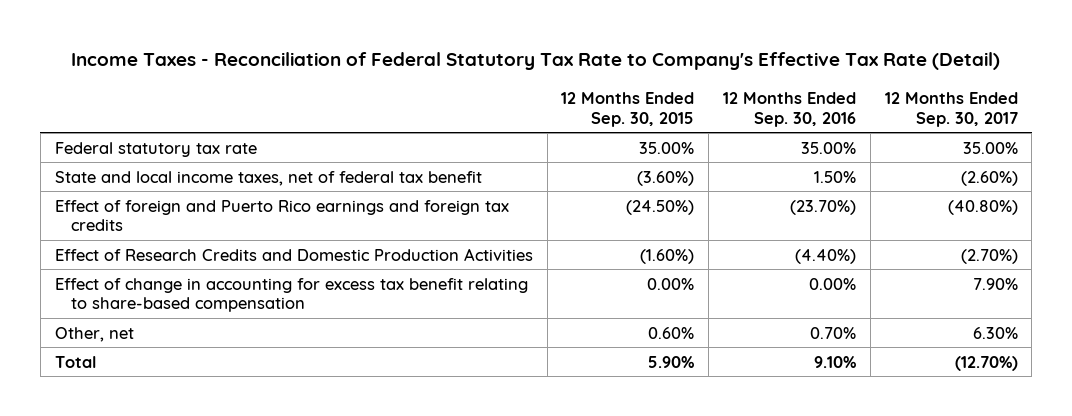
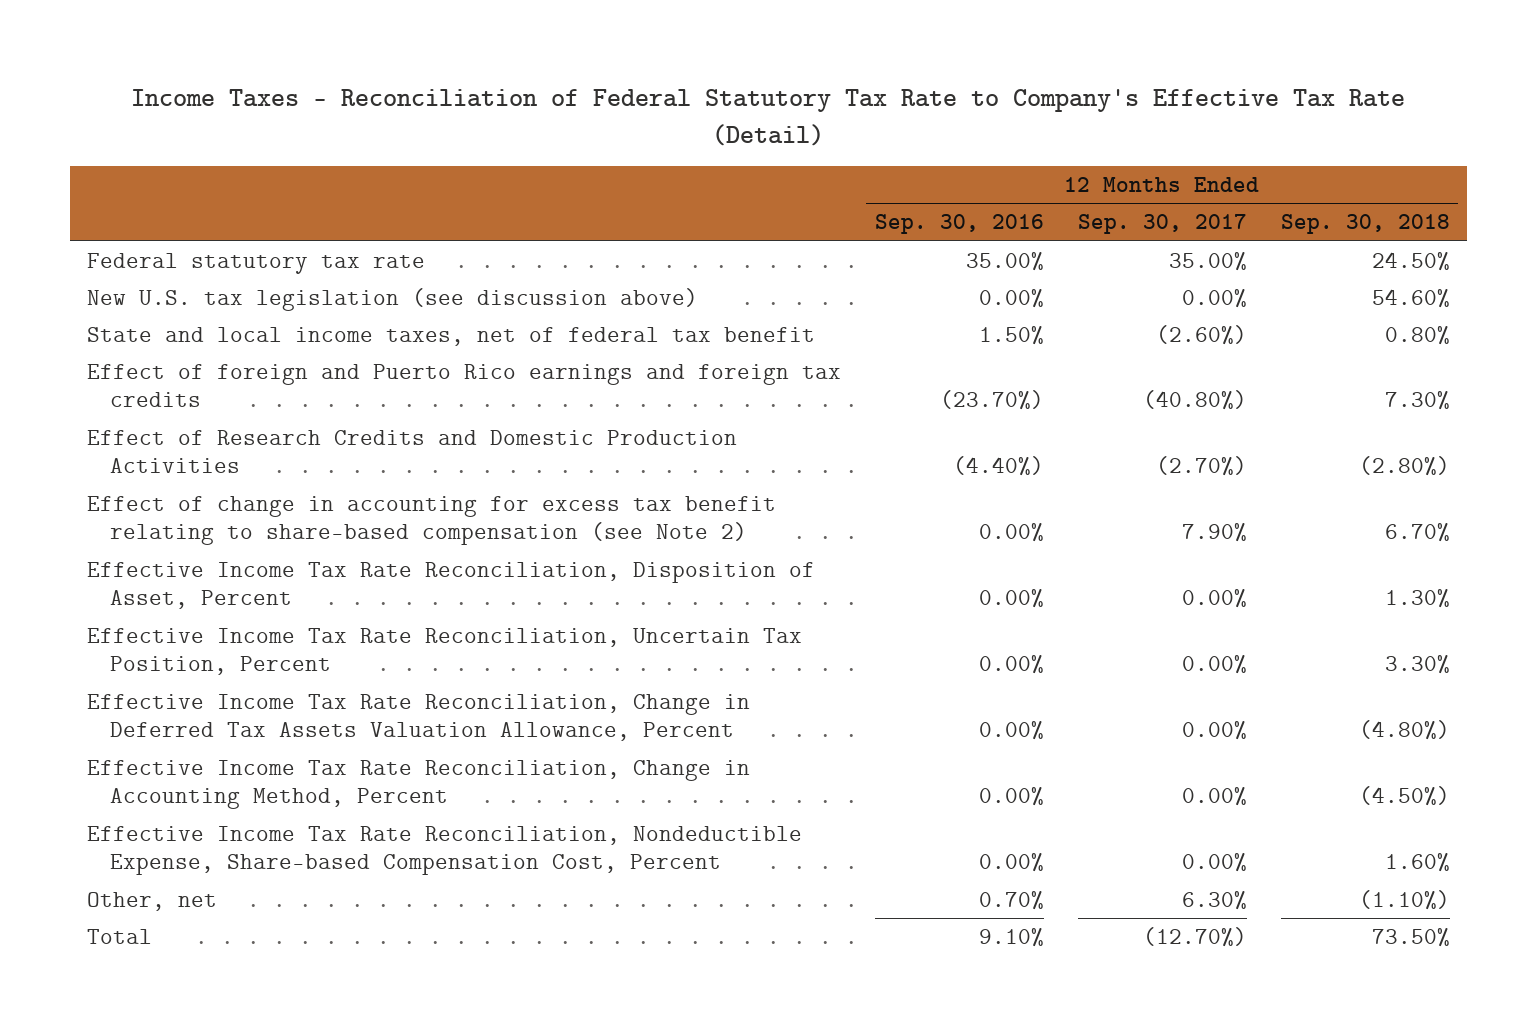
- | 12 Months Ended Sep. 30, 2015 | 12 Months Ended Sep. 30, 2016 | 12 Months Ended Sep. 30, 2017
+ | 12 Months Ended Sep. 30, 2016 | 12 Months Ended Sep. 30, 2017 | 12 Months Ended Sep. 30, 2018
+ New U.S. tax legislation (see discussion above) | 0.00% | 0.00% | 54.60%
- Effect of change in accounting for excess tax benefit relating to share-based compensation | 0.00% | 0.00% | 7.90%
+ Effect of change in accounting for excess tax benefit relating to share-based compensation (see Note 2) | 0.00% | 7.90% | 6.70%
+ Effective Income Tax Rate Reconciliation, Disposition of Asset, Percent | 0.00% | 0.00% | 1.30%
+ Effective Income Tax Rate Reconciliation, Uncertain Tax Position, Percent | 0.00% | 0.00% | 3.30%
+ Effective Income Tax Rate Reconciliation, Change in Deferred Tax Assets Valuation Allowance, Percent | 0.00% | 0.00% | (4.80%)
+ Effective Income Tax Rate Reconciliation, Change in Accounting Method, Percent | 0.00% | 0.00% | (4.50%)
+ Effective Income Tax Rate Reconciliation, Nondeductible Expense, Share-based Compensation Cost, Percent | 0.00% | 0.00% | 1.60%

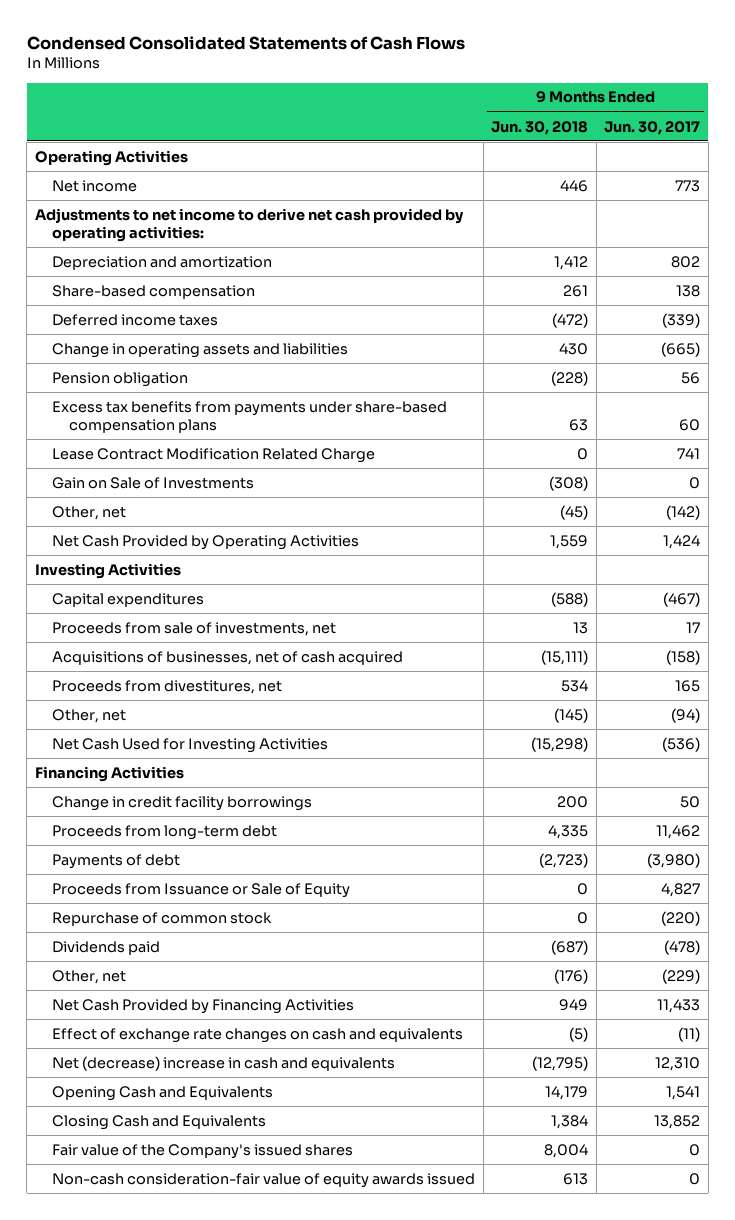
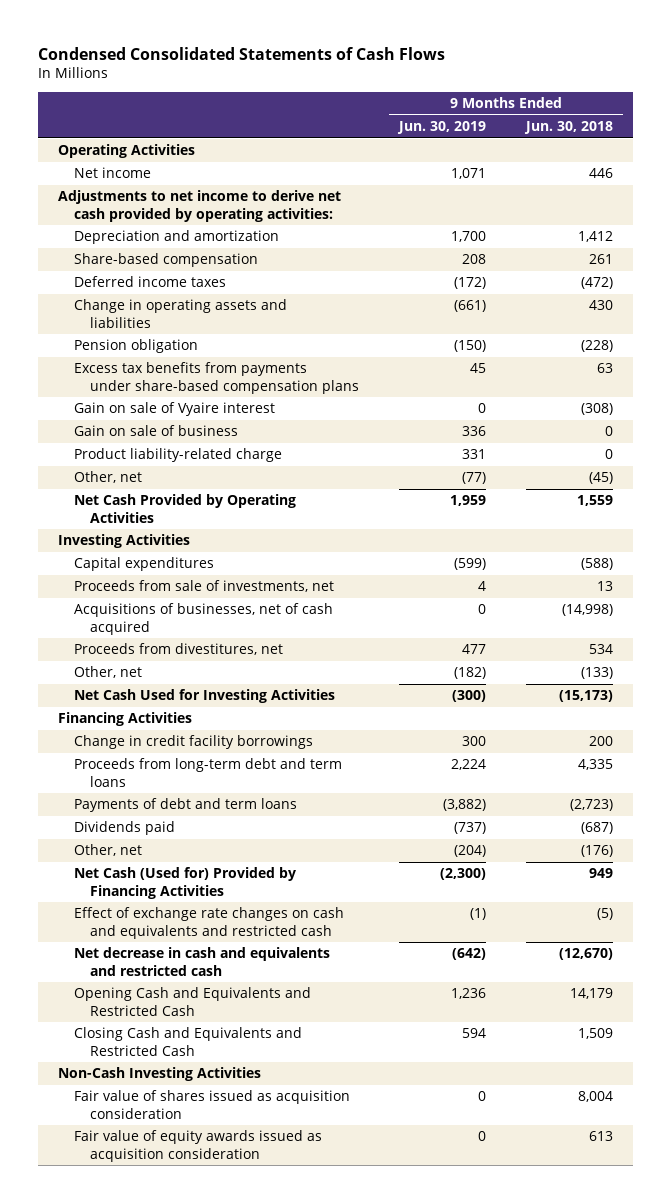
- | 9 Months Ended Jun. 30, 2018 | 9 Months Ended Jun. 30, 2017
+ | 9 Months Ended Jun. 30, 2019 | 9 Months Ended Jun. 30, 2018
- Lease Contract Modification Related Charge | 0 | 741
- Gain on Sale of Investments | (308) | 0
+ Gain on sale of Vyaire interest | 0 | (308)
+ Gain on sale of business | 336 | 0
+ Product liability-related charge | 331 | 0
- Acquisitions of businesses, net of cash acquired | (15,111) | (158)
+ Acquisitions of businesses, net of cash acquired | 0 | (14,998)
- Other, net | (145) | (94)
- Net Cash Used for Investing Activities | (15,298) | (536)
+ Other, net | (182) | (133)
+ Net Cash Used for Investing Activities | (300) | (15,173)
- Proceeds from long-term debt | 4,335 | 11,462
- Payments of debt | (2,723) | (3,980)
- Proceeds from Issuance or Sale of Equity | 0 | 4,827
- Repurchase of common stock | 0 | (220)
+ Proceeds from long-term debt and term loans | 2,224 | 4,335
+ Payments of debt and term loans | (3,882) | (2,723)
- Net Cash Provided by Financing Activities | 949 | 11,433
- Effect of exchange rate changes on cash and equivalents | (5) | (11)
- Net (decrease) increase in cash and equivalents | (12,795) | 12,310
- Opening Cash and Equivalents | 14,179 | 1,541
- Closing Cash and Equivalents | 1,384 | 13,852
- Fair value of the Company's issued shares | 8,004 | 0
- Non-cash consideration-fair value of equity awards issued | 613 | 0
+ Net Cash (Used for) Provided by Financing Activities | (2,300) | 949
+ Effect of exchange rate changes on cash and equivalents and restricted cash | (1) | (5)
+ Net decrease in cash and equivalents and restricted cash | (642) | (12,670)
+ Opening Cash and Equivalents and Restricted Cash | 1,236 | 14,179
+ Closing Cash and Equivalents and Restricted Cash | 594 | 1,509
+ Non-Cash Investing Activities
+ Fair value of shares issued as acquisition consideration | 0 | 8,004
+ Fair value of equity awards issued as acquisition consideration | 0 | 613

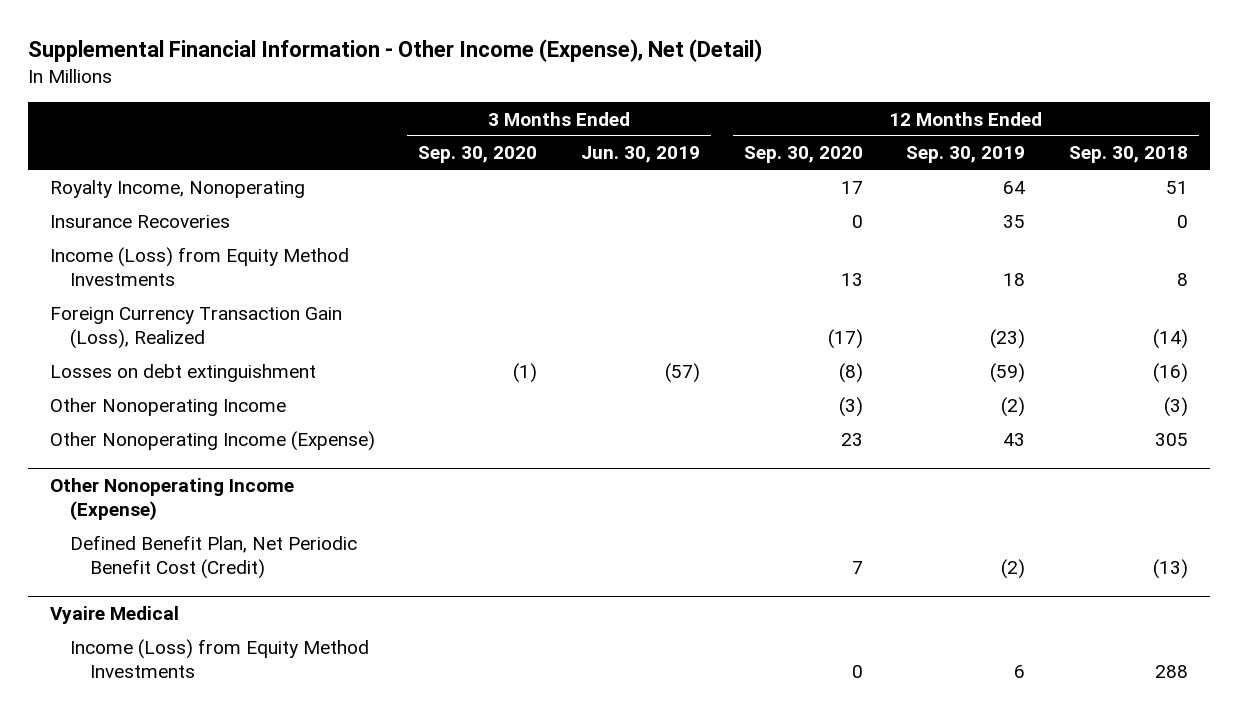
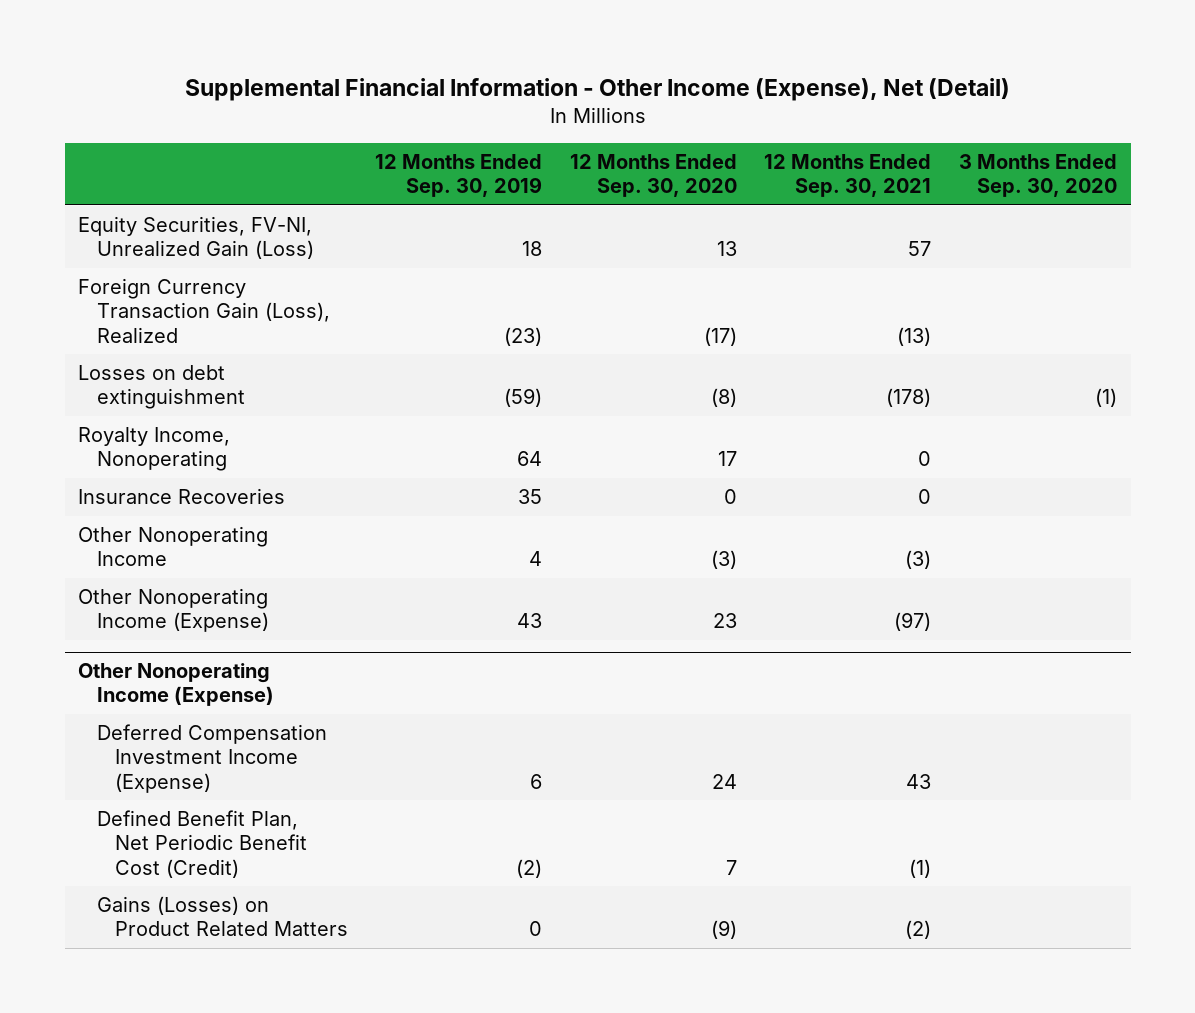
- | 3 Months Ended Sep. 30, 2020 | 3 Months Ended Jun. 30, 2019 | 12 Months Ended Sep. 30, 2020 | 12 Months Ended Sep. 30, 2019 | 12 Months Ended Sep. 30, 2018
+ | 12 Months Ended Sep. 30, 2019 | 12 Months Ended Sep. 30, 2020 | 12 Months Ended Sep. 30, 2021 | 3 Months Ended Sep. 30, 2020
- Income (Loss) from Equity Method Investments | | | 13 | 18 | 8
+ Equity Securities, FV-NI, Unrealized Gain (Loss) | 18 | 13 | 57 |
- Other Nonoperating Income | | | (3) | (2) | (3)
moved down: Royalty Income, Nonoperating | 64 | 17 | 0 |
moved down: Insurance Recoveries | 35 | 0 | 0 |
+ Other Nonoperating Income | 4 | (3) | (3) |
@ Other Nonoperating Income (Expense)
+ Deferred Compensation Investment Income (Expense) | 6 | 24 | 43 |
- Vyaire Medical
- Income (Loss) from Equity Method Investments | | | 0 | 6 | 288
@ Other Nonoperating Income (Expense)
+ Gains (Losses) on Product Related Matters | 0 | (9) | (2) |

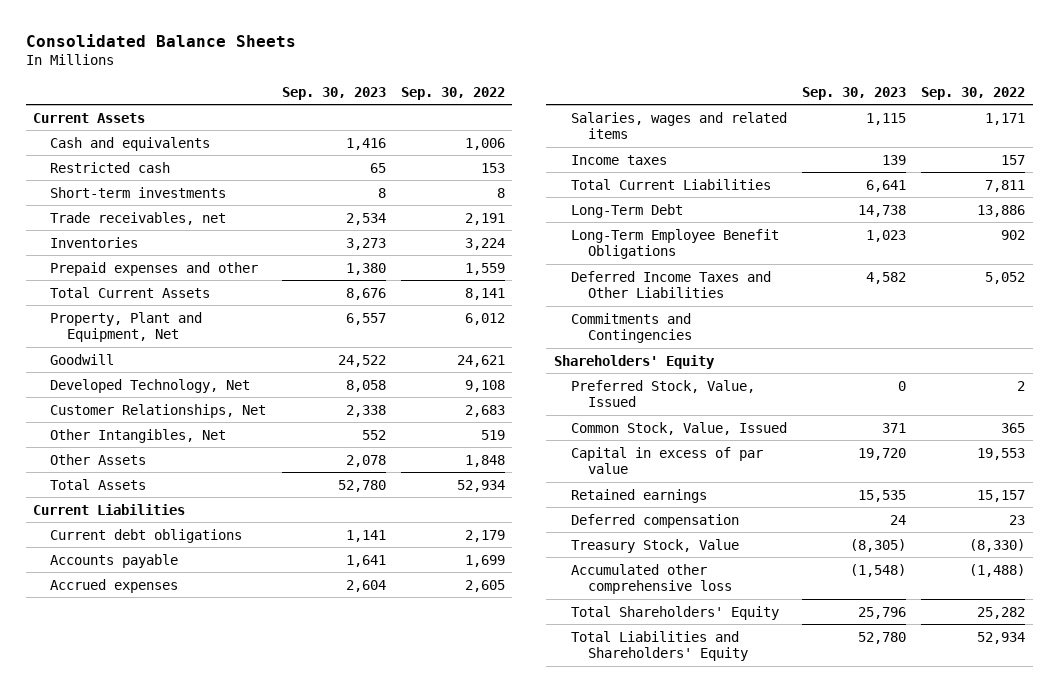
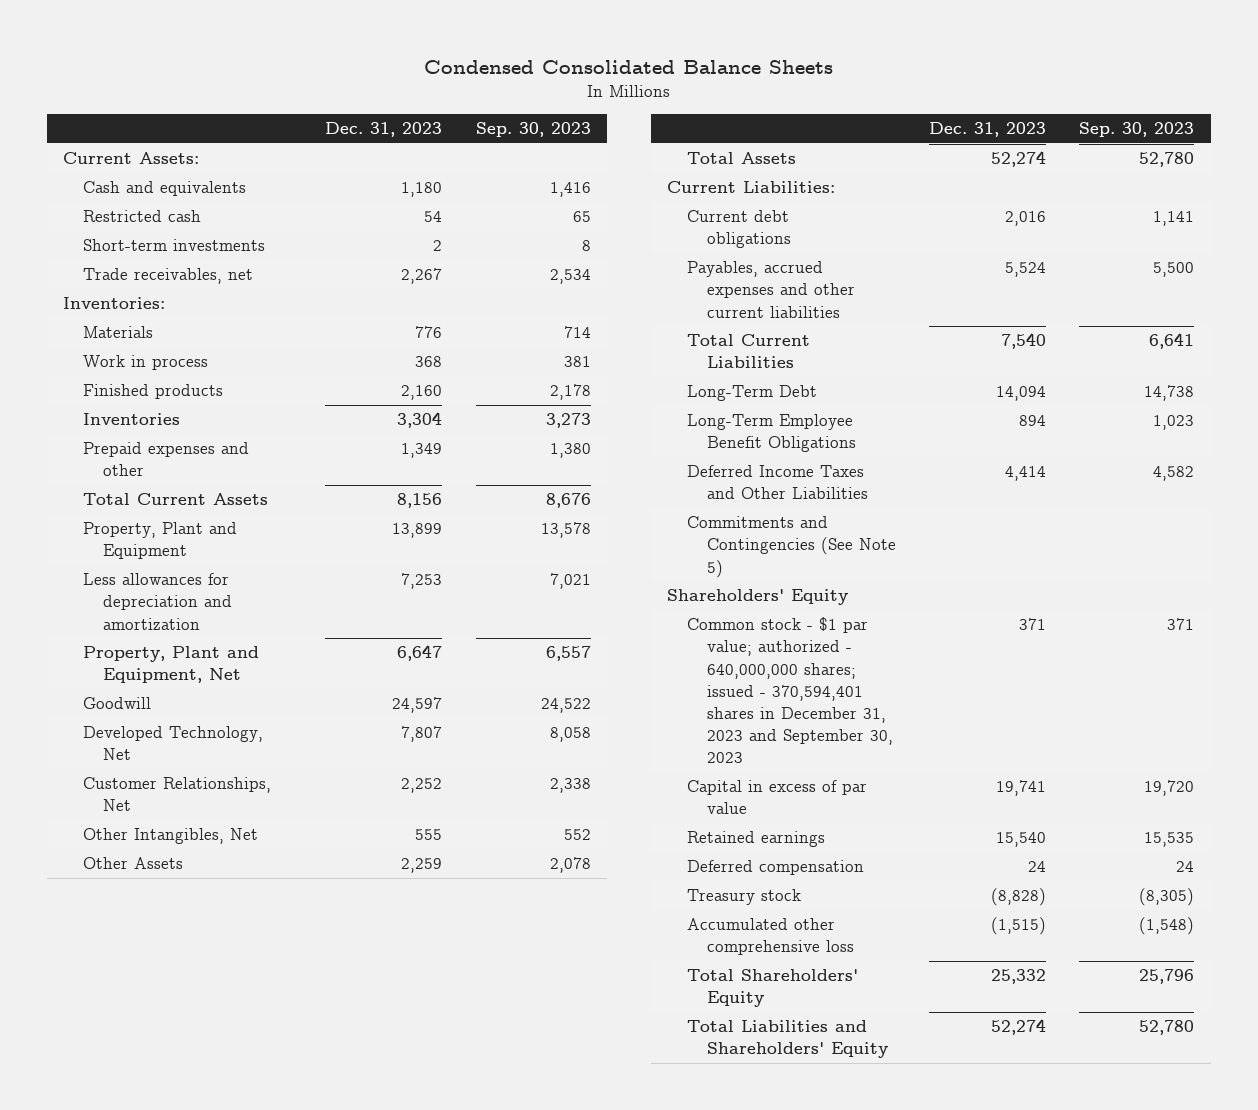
- Consolidated Balance Sheets
+ Condensed Consolidated Balance Sheets
- | Sep. 30, 2023 | Sep. 30, 2022
+ | Dec. 31, 2023 | Sep. 30, 2023
- Current Assets
+ Current Assets:
+ Inventories:
+ Materials | 776 | 714
+ Work in process | 368 | 381
+ Finished products | 2,160 | 2,178
+ Property, Plant and Equipment | 13,899 | 13,578
+ Less allowances for depreciation and amortization | 7,253 | 7,021
- Current Liabilities
+ Current Liabilities:
- Accounts payable | 1,641 | 1,699
- Accrued expenses | 2,604 | 2,605
- Salaries, wages and related items | 1,115 | 1,171
- Income taxes | 139 | 157
+ Payables, accrued expenses and other current liabilities | 5,524 | 5,500
- Commitments and Contingencies
+ Commitments and Contingencies (See Note 5)
- Preferred Stock, Value, Issued | 0 | 2
- Common Stock, Value, Issued | 371 | 365
+ Common stock - $1 par value; authorized - 640,000,000 shares; issued - 370,594,401 shares in December 31, 2023 and September 30, 2023 | 371 | 371
- Treasury Stock, Value | (8,305) | (8,330)
+ Treasury stock | (8,828) | (8,305)

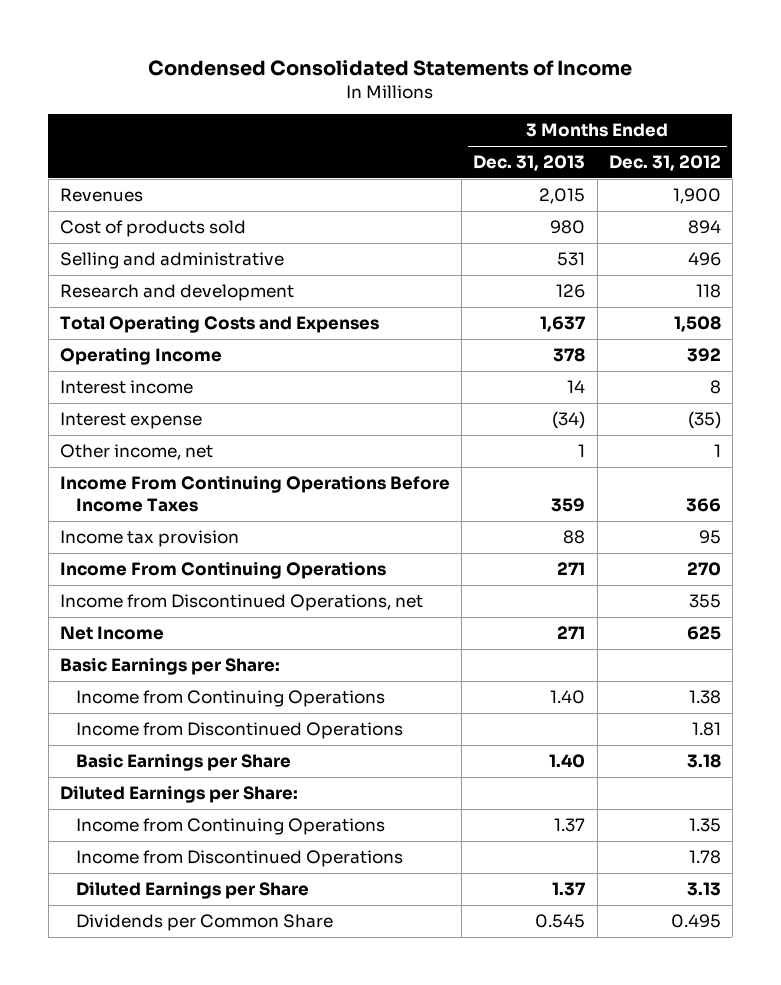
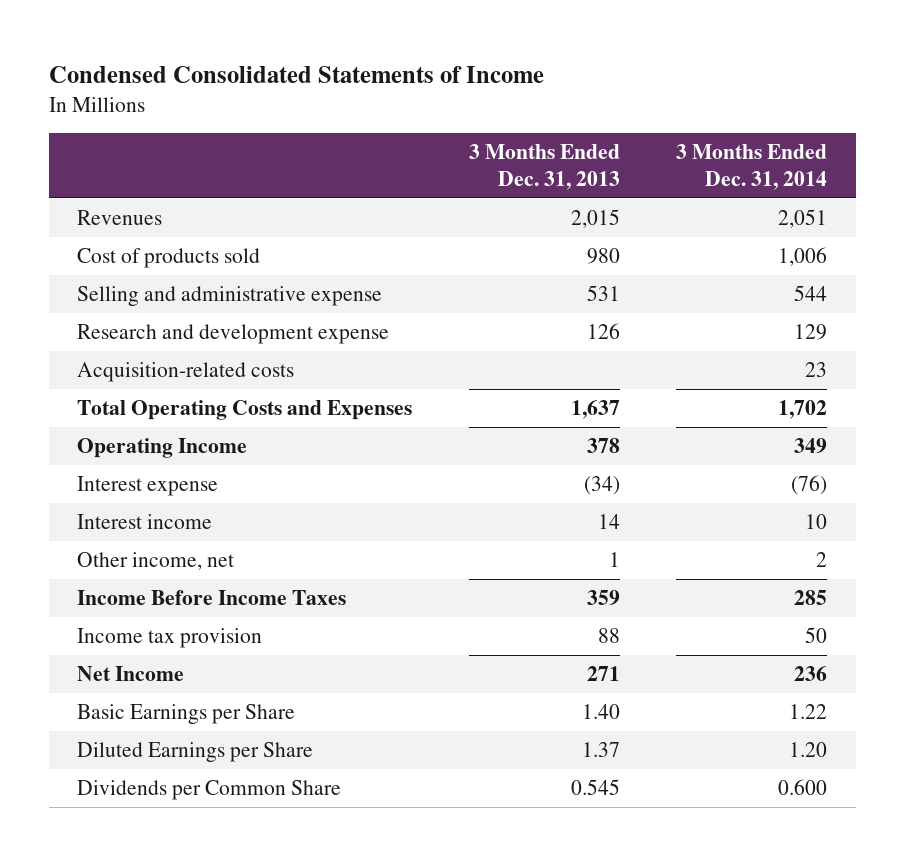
- | 3 Months Ended Dec. 31, 2013 | 3 Months Ended Dec. 31, 2012
+ | 3 Months Ended Dec. 31, 2013 | 3 Months Ended Dec. 31, 2014
- Selling and administrative | 531 | 496
- Research and development | 126 | 118
+ Selling and administrative expense | 531 | 544
+ Research and development expense | 126 | 129
+ Acquisition-related costs | | 23
moved down: Interest income | 14 | 10
- Income From Continuing Operations Before Income Taxes | 359 | 366
+ Income Before Income Taxes | 359 | 285
- Income From Continuing Operations | 271 | 270
- Income from Discontinued Operations, net | | 355
- Basic Earnings per Share:
- Income from Continuing Operations | 1.40 | 1.38
- Income from Discontinued Operations | | 1.81
- Diluted Earnings per Share:
- Income from Continuing Operations | 1.37 | 1.35
- Income from Discontinued Operations | | 1.78

